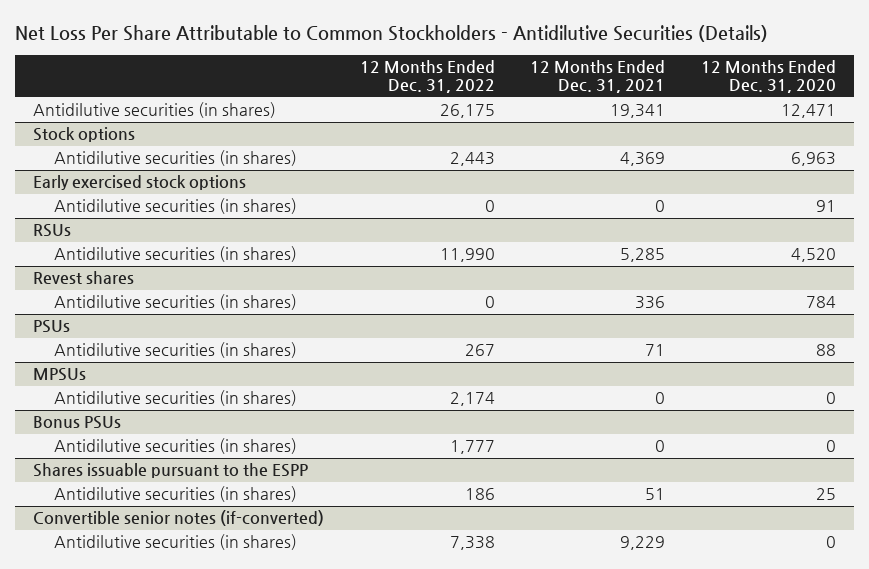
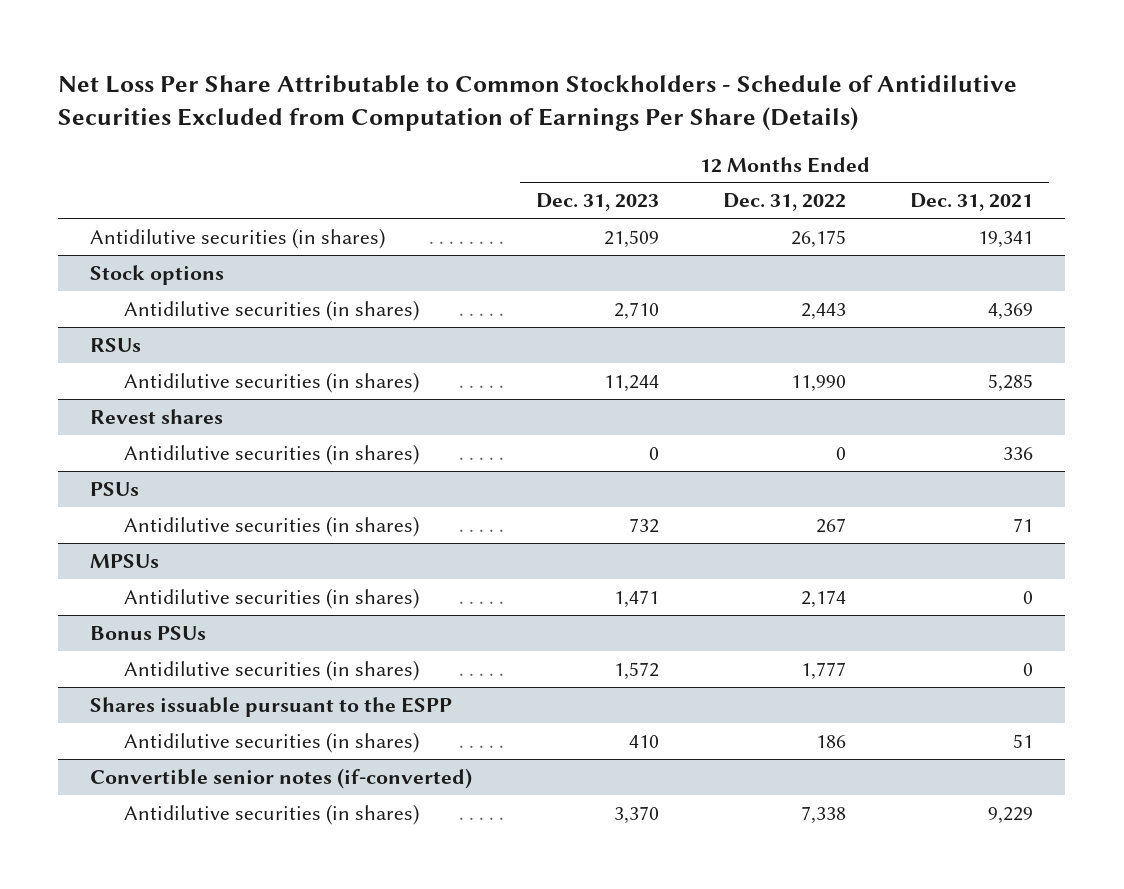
- Net Loss Per Share Attributable to Common Stockholders - Antidilutive Securities (Details)
+ Net Loss Per Share Attributable to Common Stockholders - Schedule of Antidilutive Securities Excluded from Computation of Earnings Per Share (Details)
- | 12 Months Ended Dec. 31, 2022 | 12 Months Ended Dec. 31, 2021 | 12 Months Ended Dec. 31, 2020
+ | 12 Months Ended Dec. 31, 2023 | 12 Months Ended Dec. 31, 2022 | 12 Months Ended Dec. 31, 2021
- Early exercised stock options
- Antidilutive securities (in shares) | 0 | 0 | 91

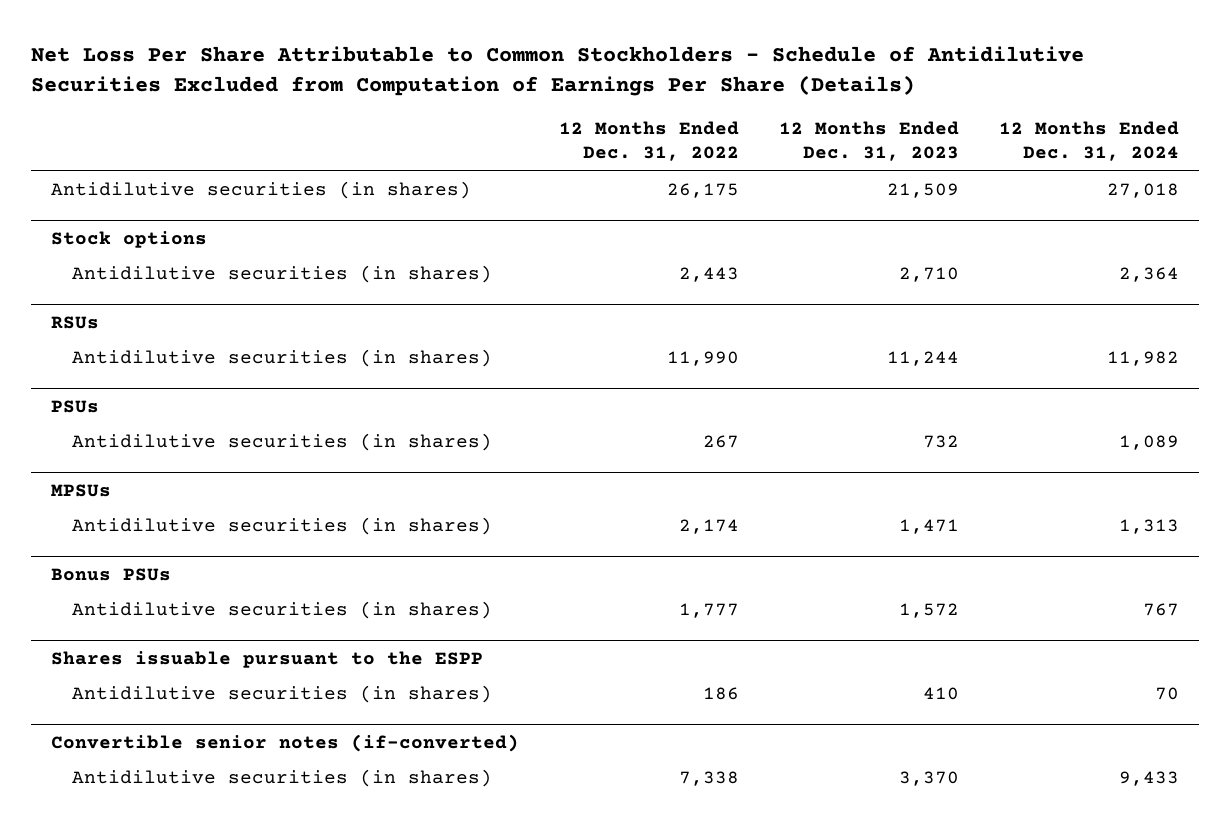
- | 12 Months Ended Dec. 31, 2023 | 12 Months Ended Dec. 31, 2022 | 12 Months Ended Dec. 31, 2021
+ | 12 Months Ended Dec. 31, 2022 | 12 Months Ended Dec. 31, 2023 | 12 Months Ended Dec. 31, 2024
- Revest shares
- Antidilutive securities (in shares) | 0 | 0 | 336

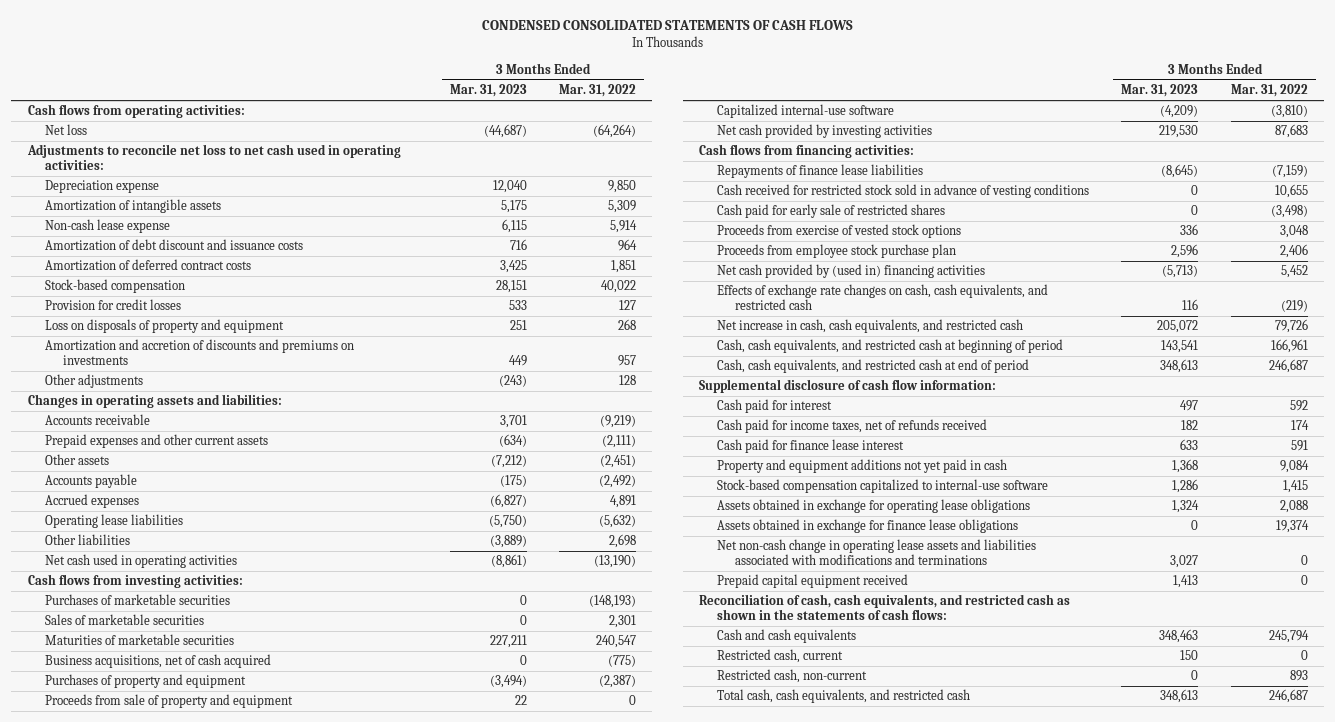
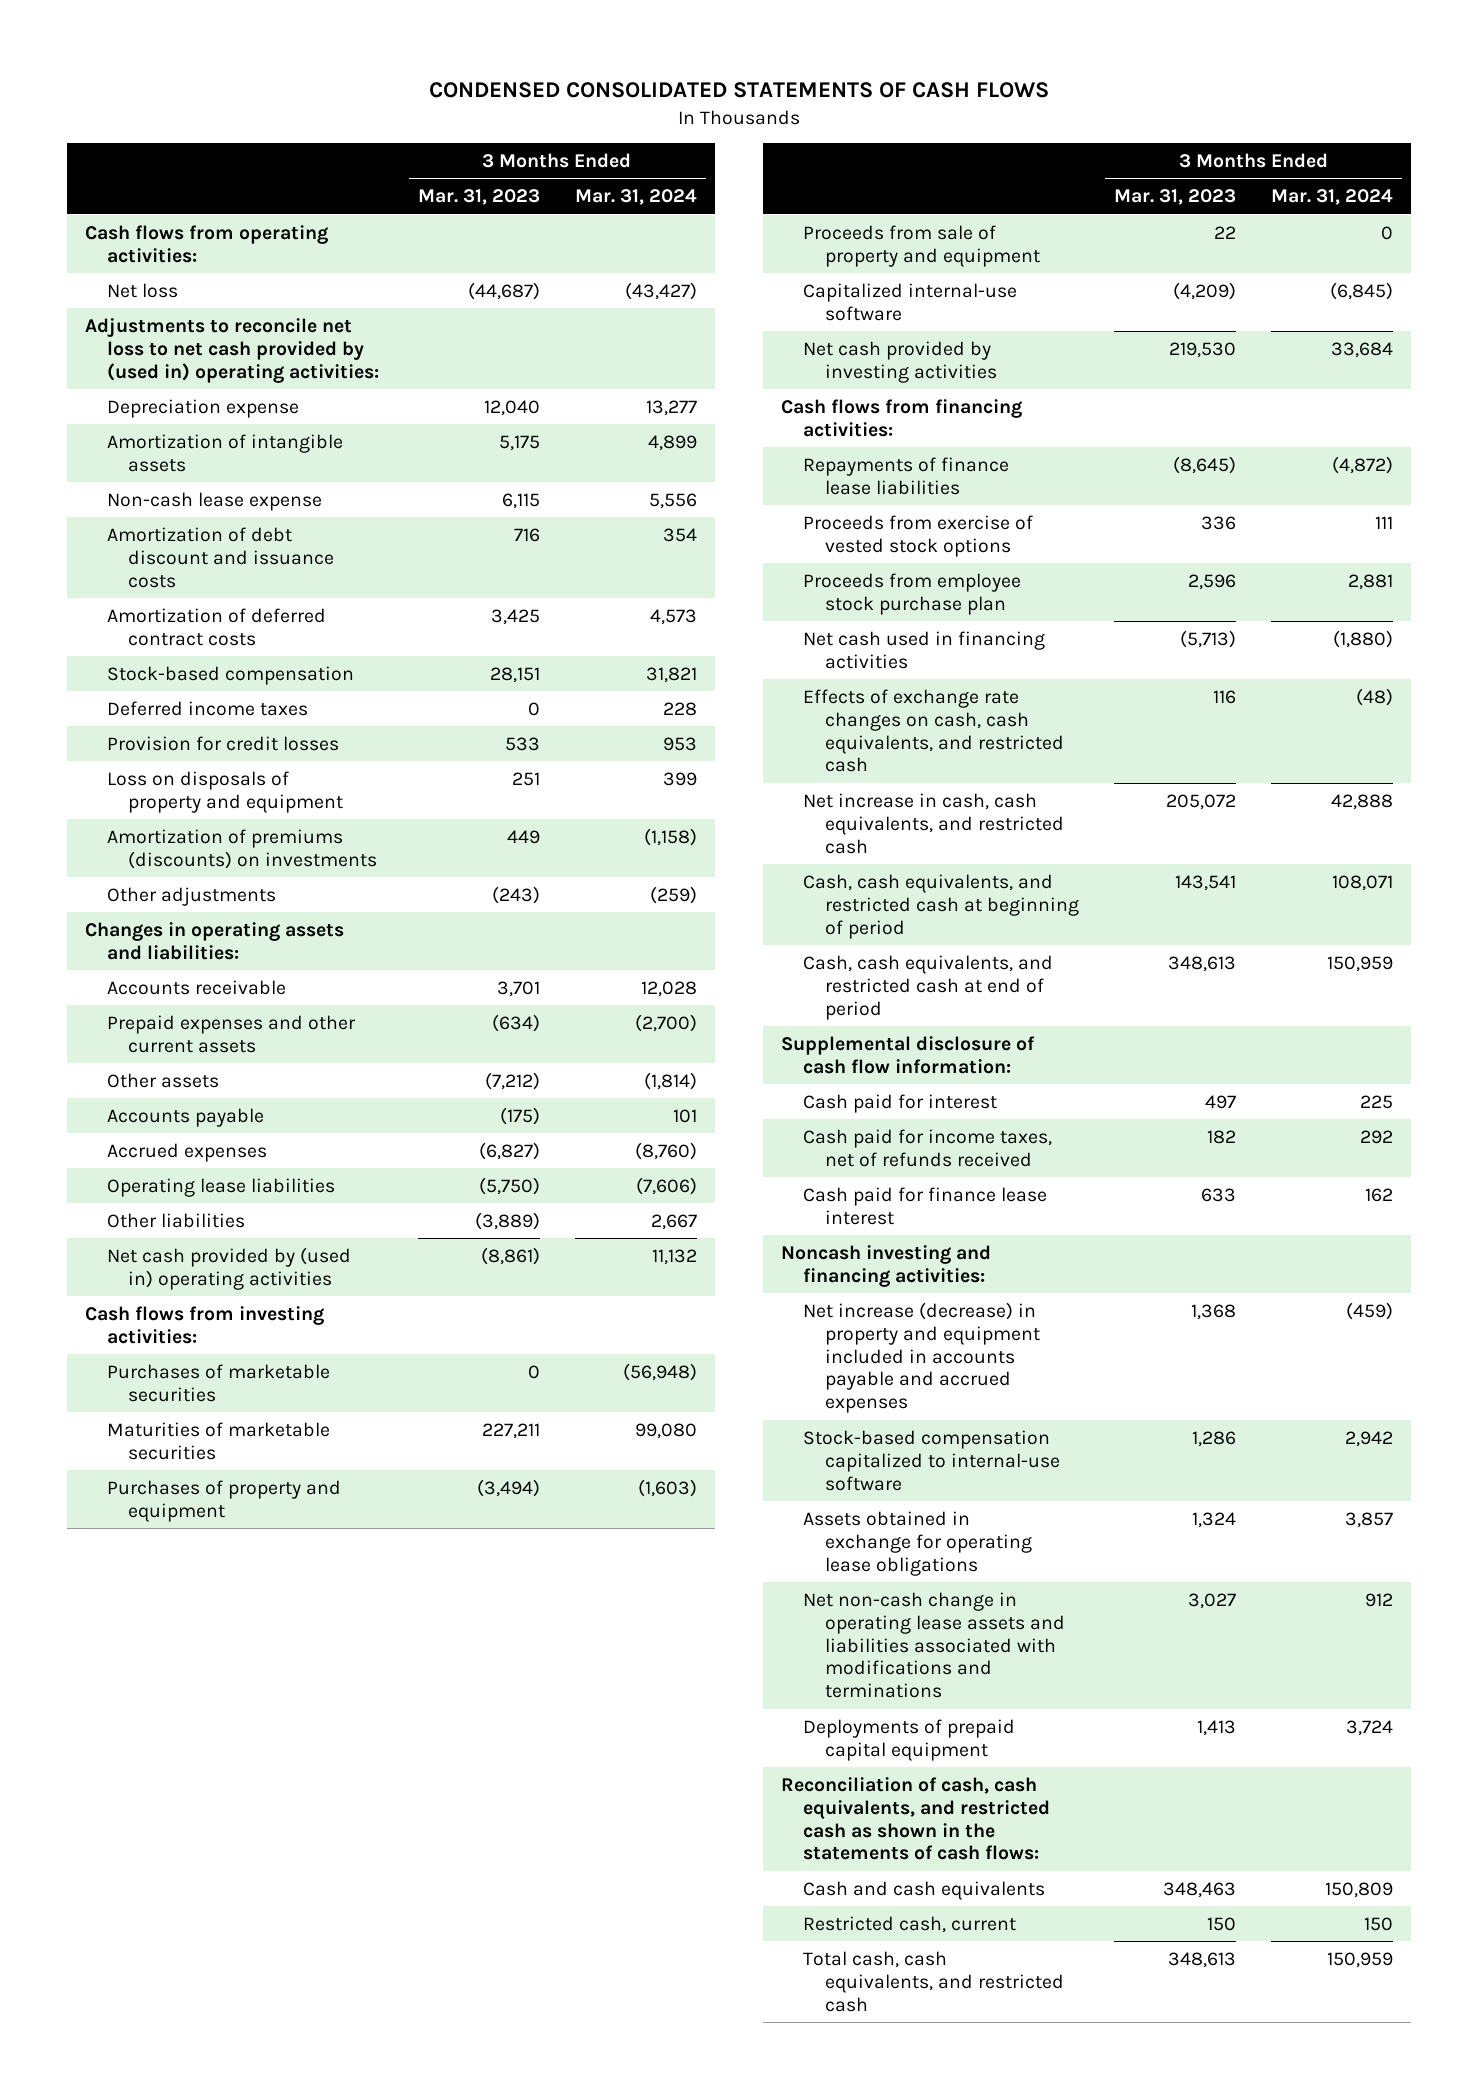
- | 3 Months Ended Mar. 31, 2023 | 3 Months Ended Mar. 31, 2022
+ | 3 Months Ended Mar. 31, 2023 | 3 Months Ended Mar. 31, 2024
- Adjustments to reconcile net loss to net cash used in operating activities:
+ Adjustments to reconcile net loss to net cash provided by (used in) operating activities:
+ Deferred income taxes | 0 | 228
- Amortization and accretion of discounts and premiums on investments | 449 | 957
+ Amortization of premiums (discounts) on investments | 449 | (1,158)
- Net cash used in operating activities | (8,861) | (13,190)
+ Net cash provided by (used in) operating activities | (8,861) | 11,132
- Sales of marketable securities | 0 | 2,301
- Business acquisitions, net of cash acquired | 0 | (775)
- Cash received for restricted stock sold in advance of vesting conditions | 0 | 10,655
- Cash paid for early sale of restricted shares | 0 | (3,498)
- Net cash provided by (used in) financing activities | (5,713) | 5,452
+ Net cash used in financing activities | (5,713) | (1,880)
- Property and equipment additions not yet paid in cash | 1,368 | 9,084
+ Noncash investing and financing activities:
+ Net increase (decrease) in property and equipment included in accounts payable and accrued expenses | 1,368 | (459)
- Assets obtained in exchange for finance lease obligations | 0 | 19,374
- Prepaid capital equipment received | 1,413 | 0
+ Deployments of prepaid capital equipment | 1,413 | 3,724
- Restricted cash, non-current | 0 | 893

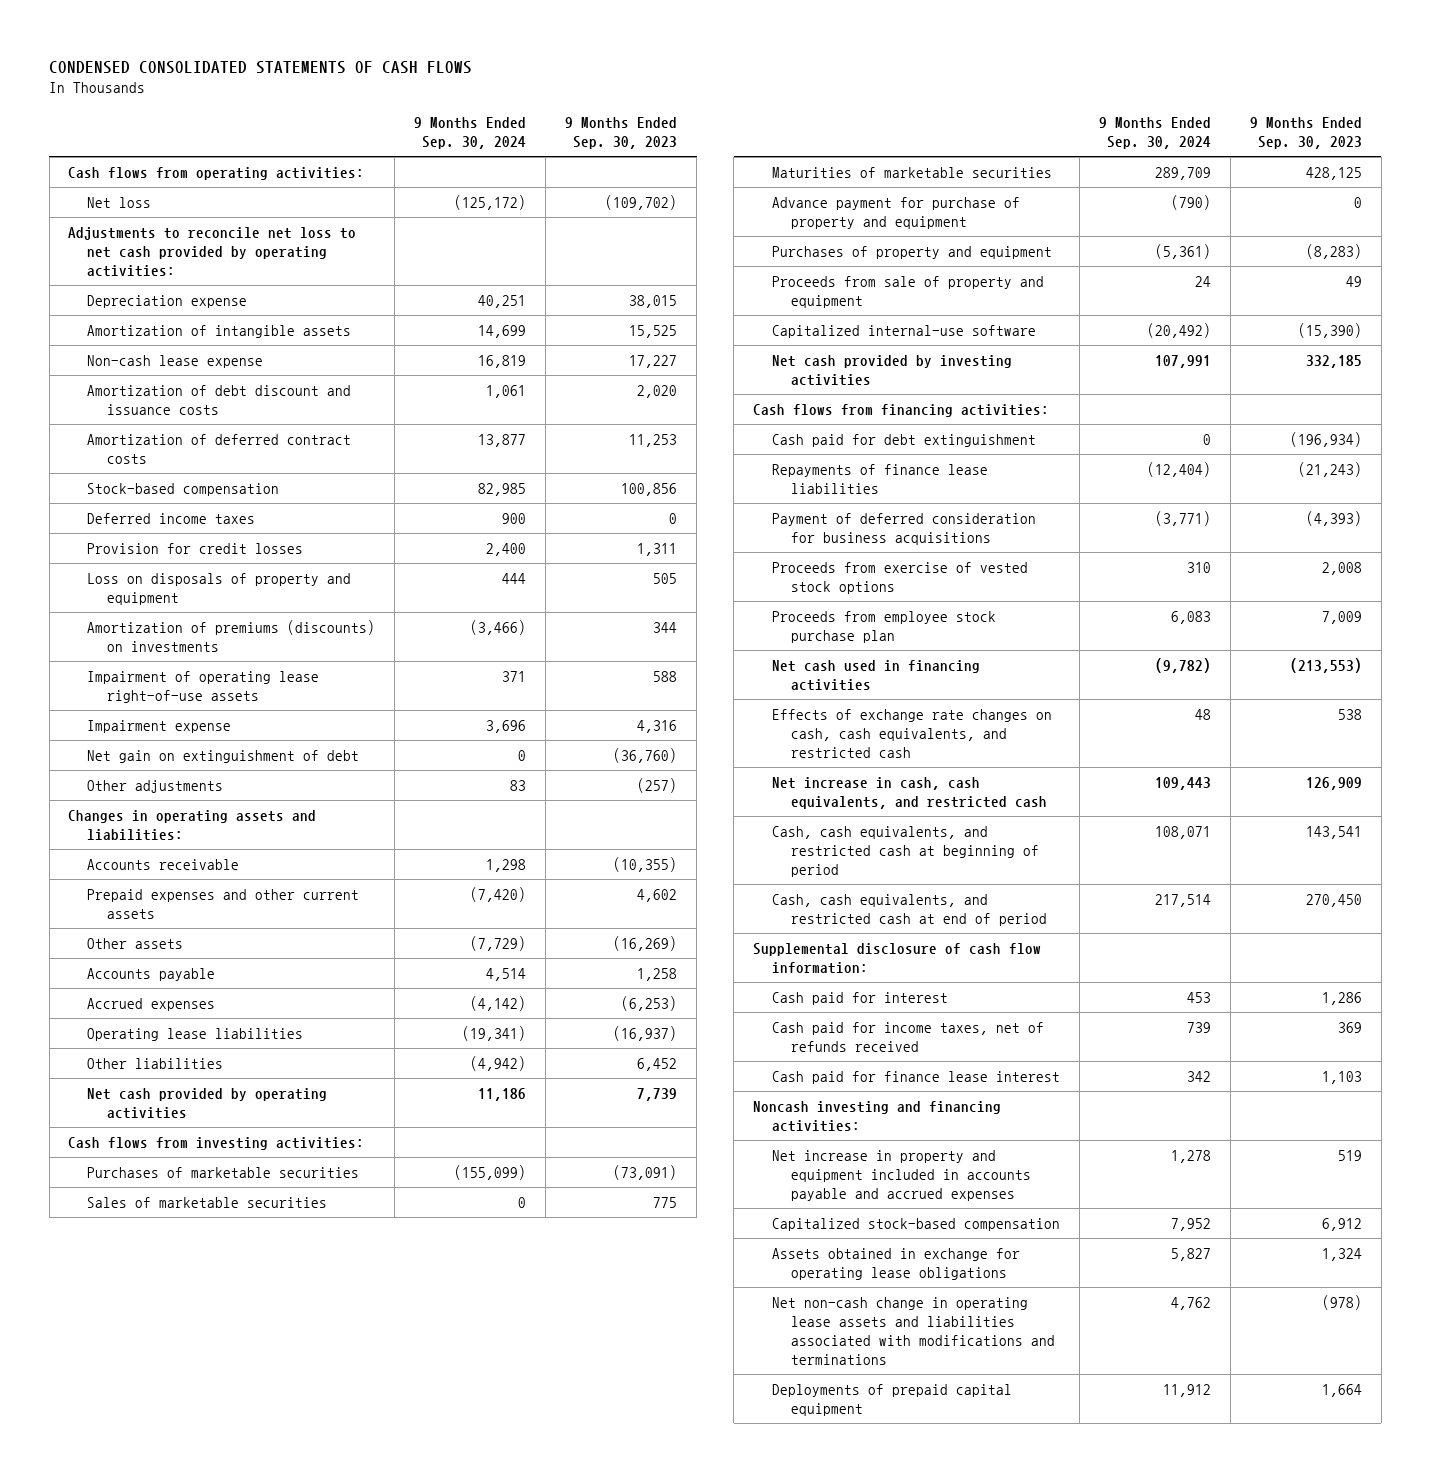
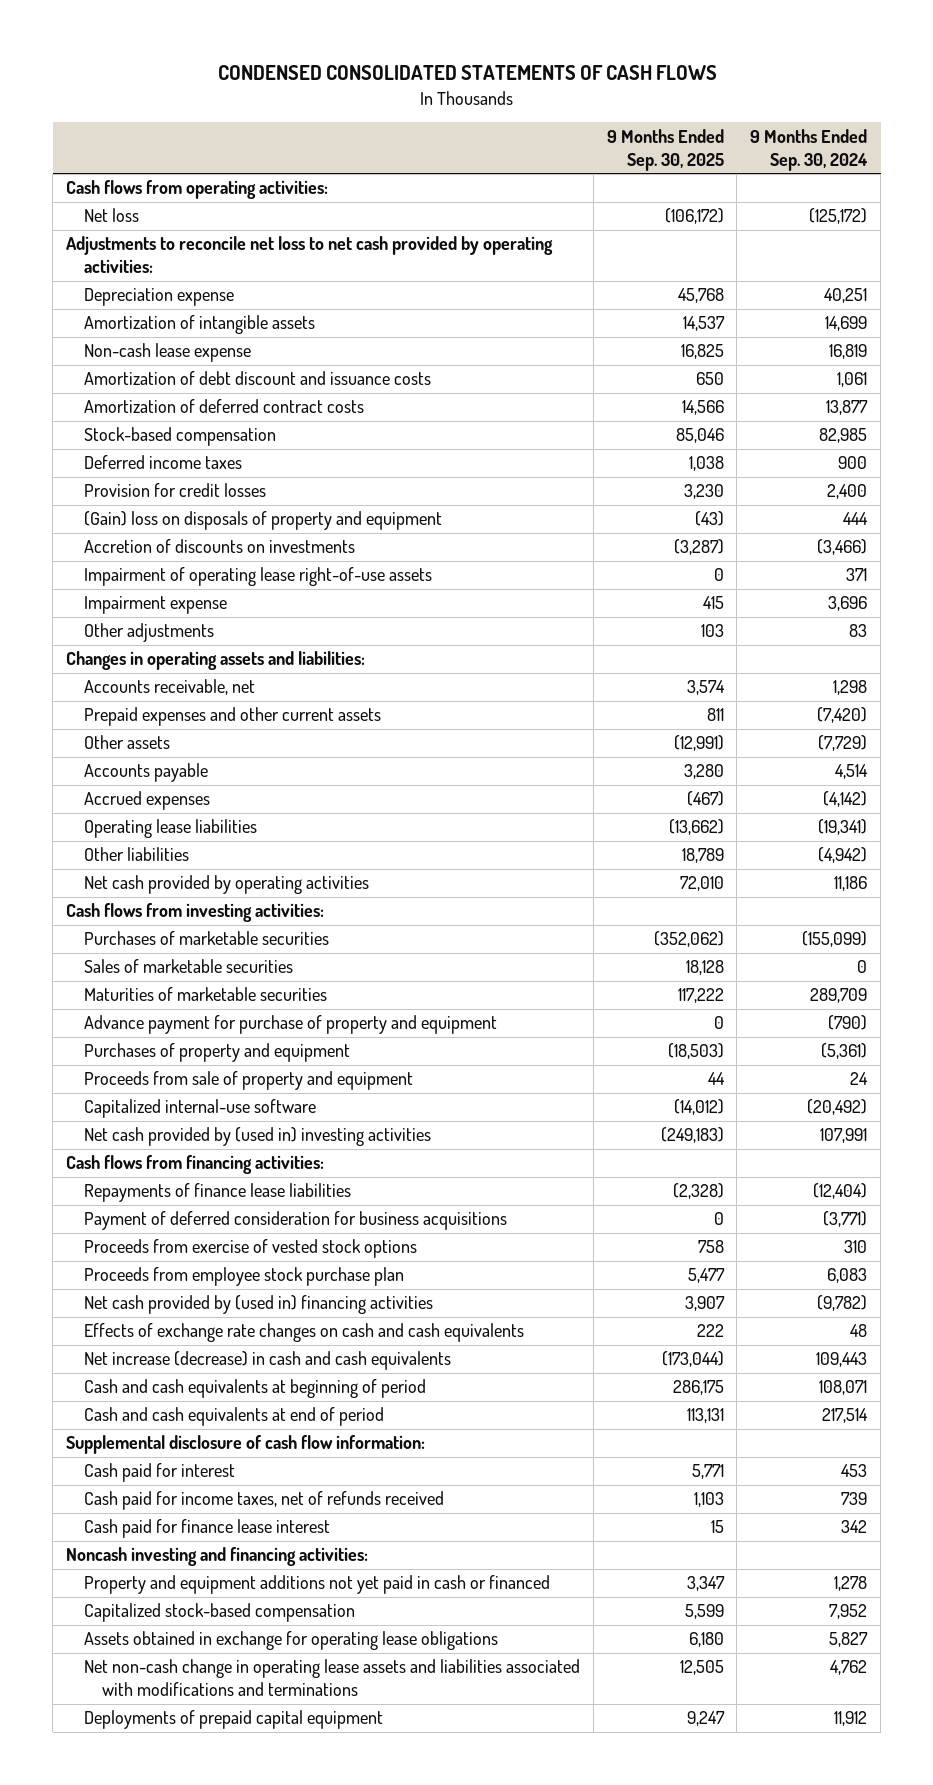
- | 9 Months Ended Sep. 30, 2024 | 9 Months Ended Sep. 30, 2023
+ | 9 Months Ended Sep. 30, 2025 | 9 Months Ended Sep. 30, 2024
- Loss on disposals of property and equipment | 444 | 505
- Amortization of premiums (discounts) on investments | (3,466) | 344
+ (Gain) loss on disposals of property and equipment | (43) | 444
+ Accretion of discounts on investments | (3,287) | (3,466)
- Net gain on extinguishment of debt | 0 | (36,760)
- Accounts receivable | 1,298 | (10,355)
+ Accounts receivable, net | 3,574 | 1,298
- Net cash provided by investing activities | 107,991 | 332,185
+ Net cash provided by (used in) investing activities | (249,183) | 107,991
- Cash paid for debt extinguishment | 0 | (196,934)
- Net cash used in financing activities | (9,782) | (213,553)
- Effects of exchange rate changes on cash, cash equivalents, and restricted cash | 48 | 538
- Net increase in cash, cash equivalents, and restricted cash | 109,443 | 126,909
- Cash, cash equivalents, and restricted cash at beginning of period | 108,071 | 143,541
- Cash, cash equivalents, and restricted cash at end of period | 217,514 | 270,450
+ Net cash provided by (used in) financing activities | 3,907 | (9,782)
+ Effects of exchange rate changes on cash and cash equivalents | 222 | 48
+ Net increase (decrease) in cash and cash equivalents | (173,044) | 109,443
+ Cash and cash equivalents at beginning of period | 286,175 | 108,071
+ Cash and cash equivalents at end of period | 113,131 | 217,514
- Net increase in property and equipment included in accounts payable and accrued expenses | 1,278 | 519
+ Property and equipment additions not yet paid in cash or financed | 3,347 | 1,278

